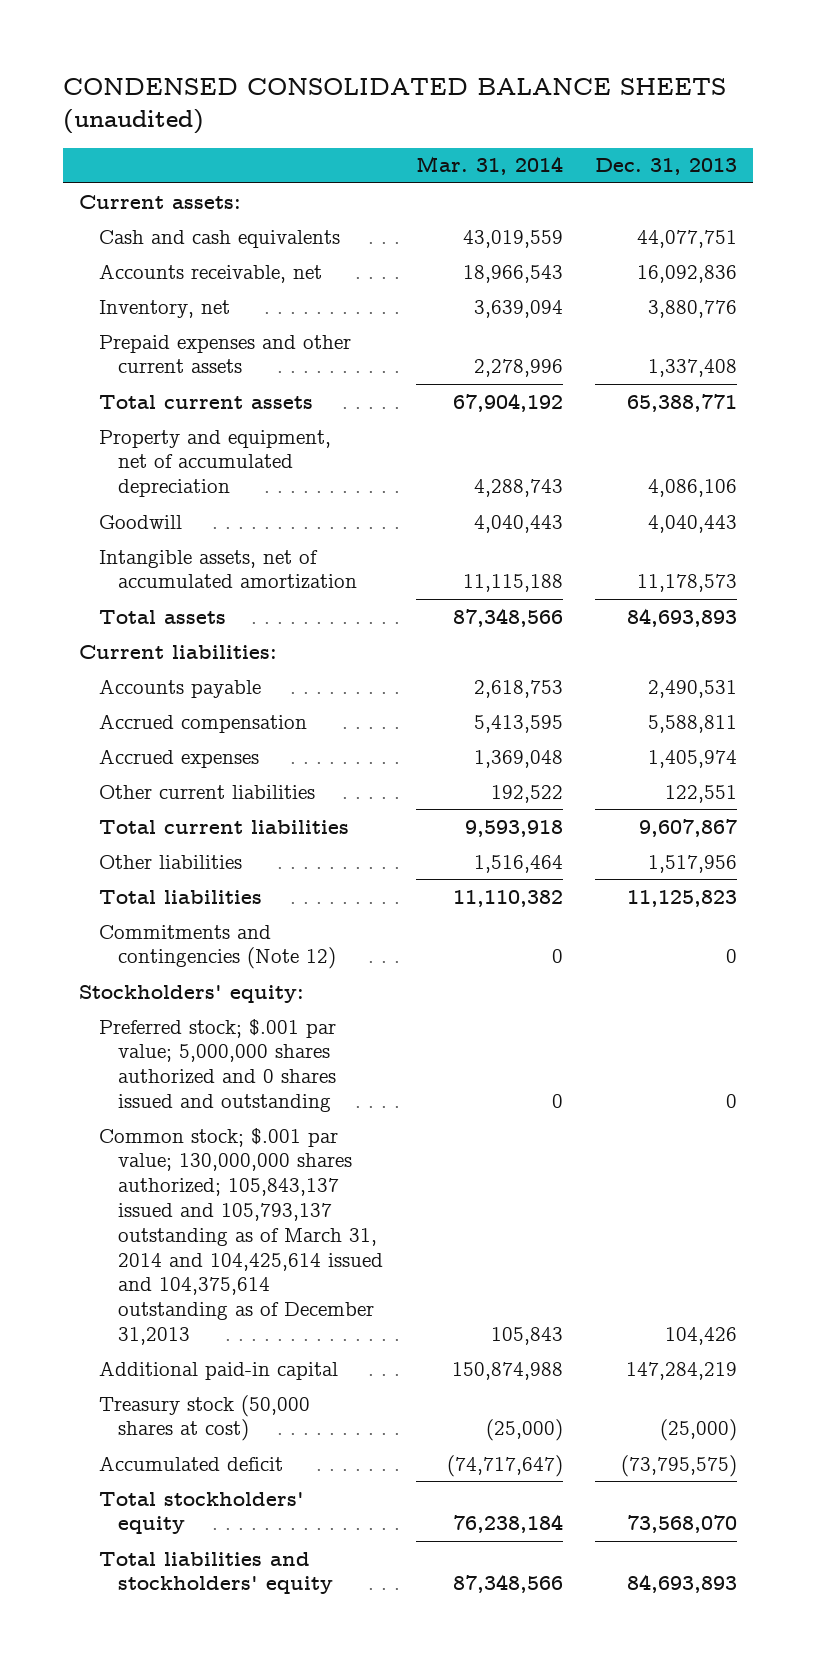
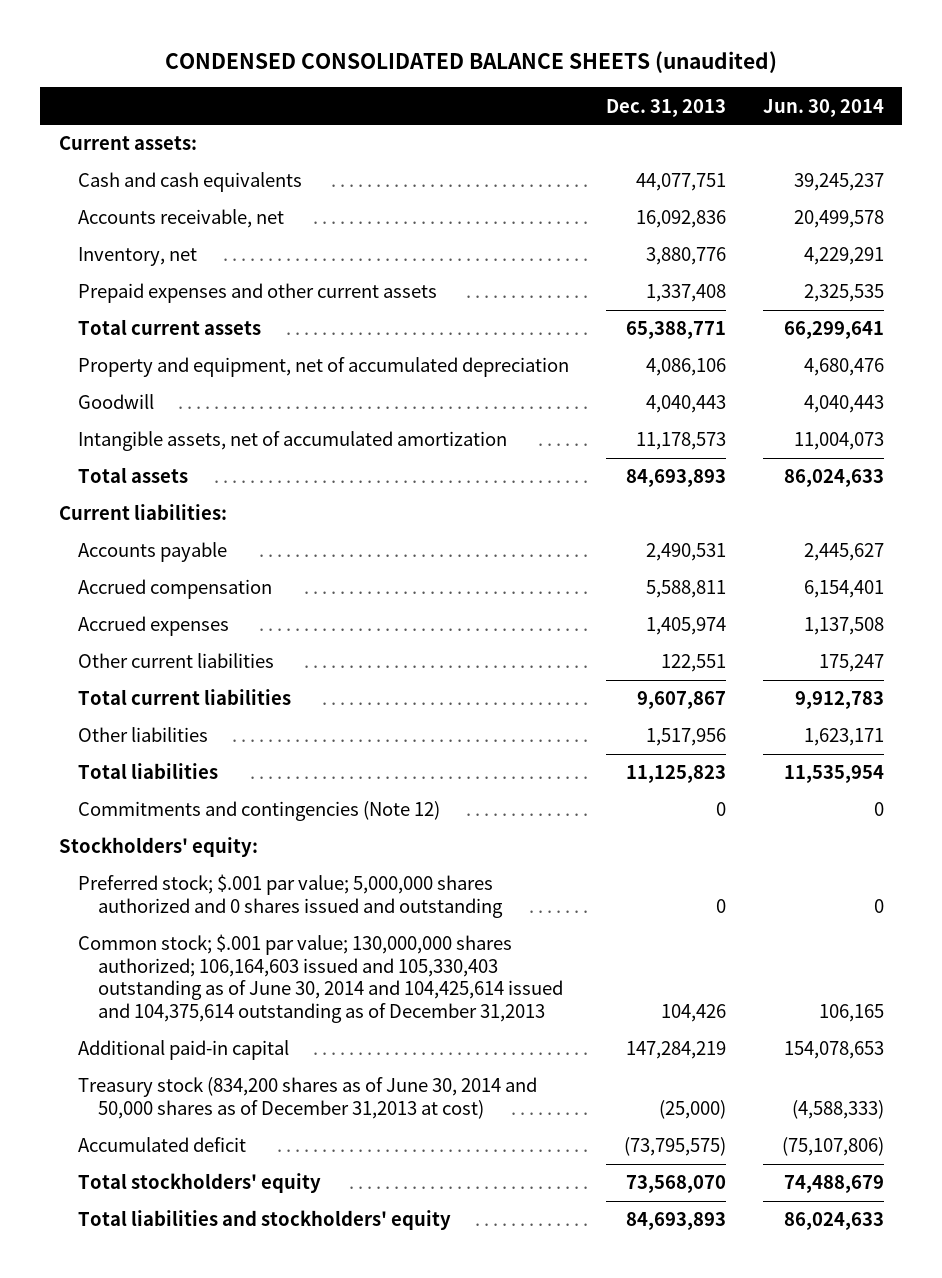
- | Mar. 31, 2014 | Dec. 31, 2013
+ | Dec. 31, 2013 | Jun. 30, 2014
- Common stock; $.001 par value; 130,000,000 shares authorized; 105,843,137 issued and 105,793,137 outstanding as of March 31, 2014 and 104,425,614 issued and 104,375,614 outstanding as of December 31,2013 | 105,843 | 104,426
+ Common stock; $.001 par value; 130,000,000 shares authorized; 106,164,603 issued and 105,330,403 outstanding as of June 30, 2014 and 104,425,614 issued and 104,375,614 outstanding as of December 31,2013 | 104,426 | 106,165
- Treasury stock (50,000 shares at cost) | (25,000) | (25,000)
+ Treasury stock (834,200 shares as of June 30, 2014 and 50,000 shares as of December 31,2013 at cost) | (25,000) | (4,588,333)

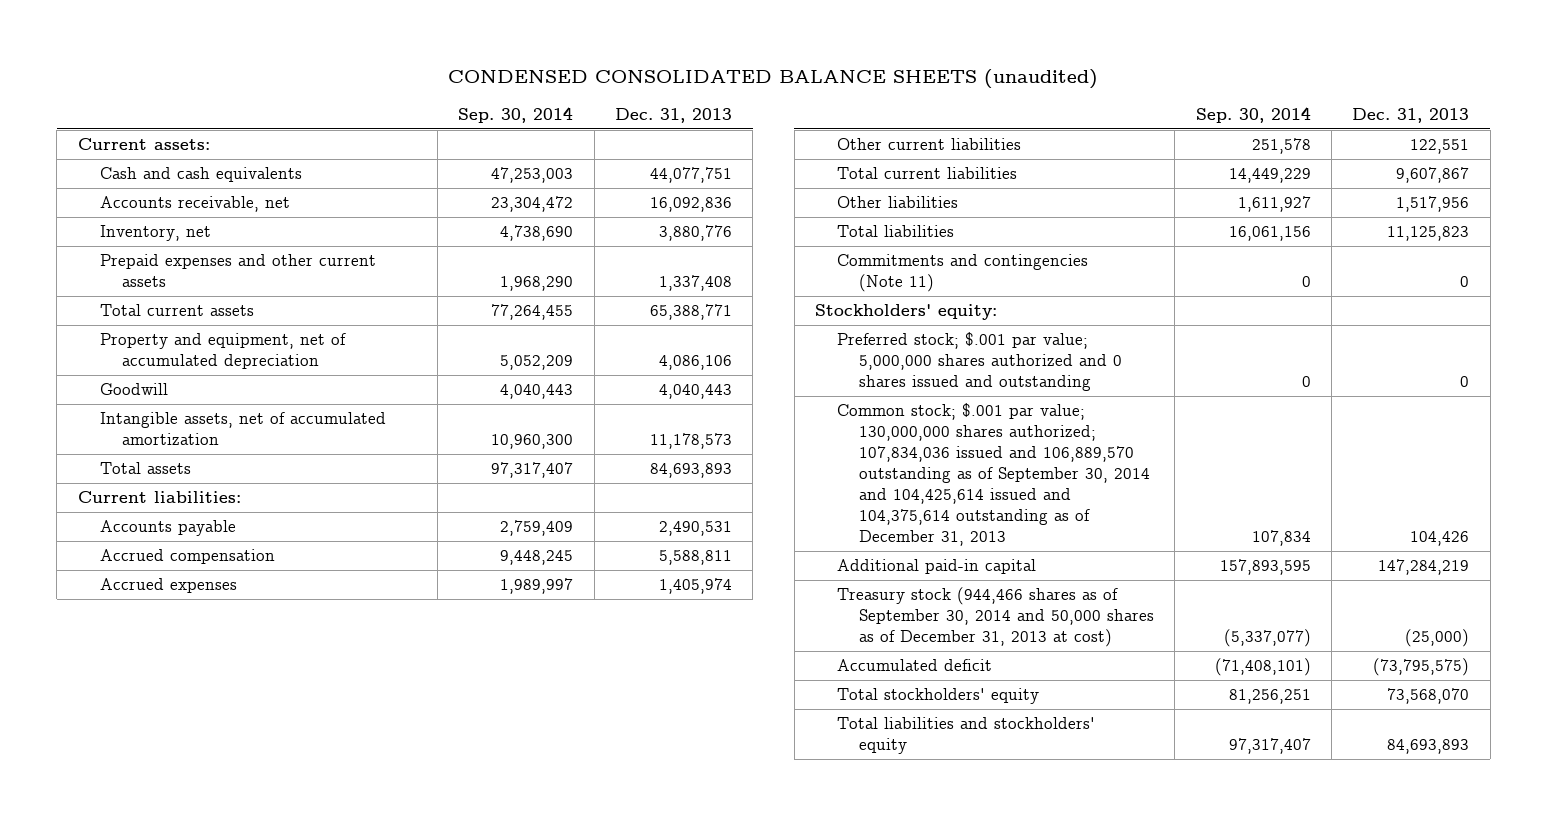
- | Dec. 31, 2013 | Jun. 30, 2014
+ | Sep. 30, 2014 | Dec. 31, 2013
- Commitments and contingencies (Note 12) | 0 | 0
+ Commitments and contingencies (Note 11) | 0 | 0
- Common stock; $.001 par value; 130,000,000 shares authorized; 106,164,603 issued and 105,330,403 outstanding as of June 30, 2014 and 104,425,614 issued and 104,375,614 outstanding as of December 31,2013 | 104,426 | 106,165
+ Common stock; $.001 par value; 130,000,000 shares authorized; 107,834,036 issued and 106,889,570 outstanding as of September 30, 2014 and 104,425,614 issued and 104,375,614 outstanding as of December 31, 2013 | 107,834 | 104,426
- Treasury stock (834,200 shares as of June 30, 2014 and 50,000 shares as of December 31,2013 at cost) | (25,000) | (4,588,333)
+ Treasury stock (944,466 shares as of September 30, 2014 and 50,000 shares as of December 31, 2013 at cost) | (5,337,077) | (25,000)

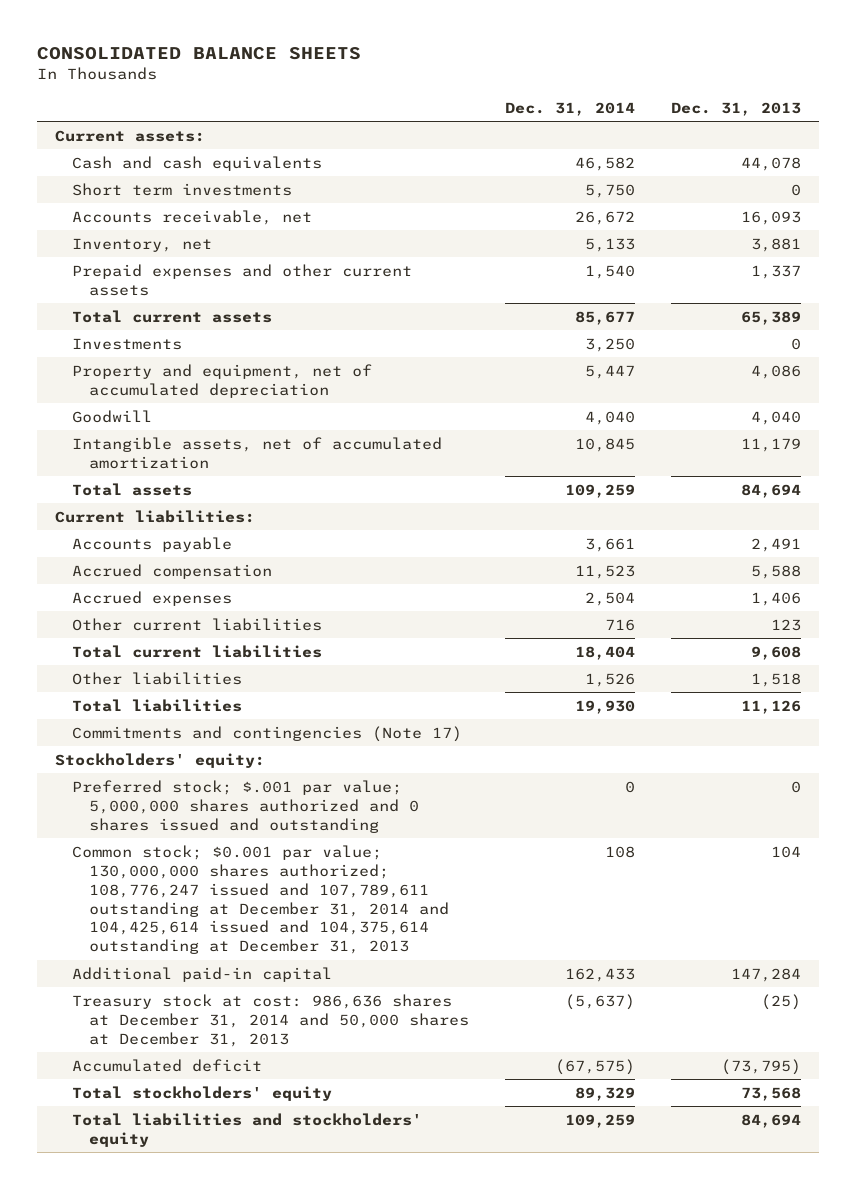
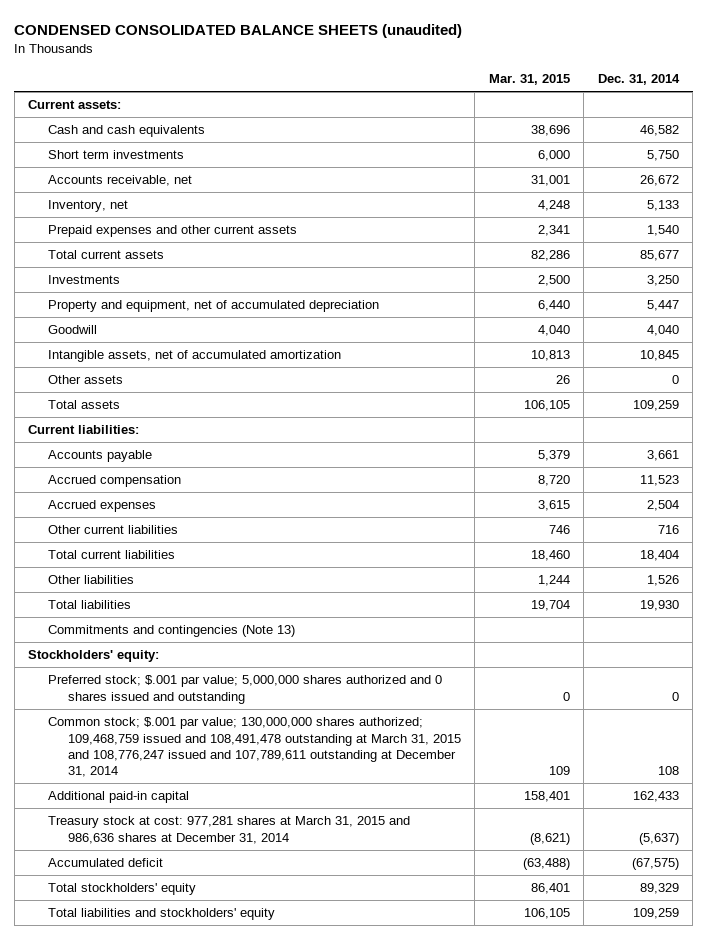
- CONSOLIDATED BALANCE SHEETS
+ CONDENSED CONSOLIDATED BALANCE SHEETS (unaudited)
- | Dec. 31, 2014 | Dec. 31, 2013
+ | Mar. 31, 2015 | Dec. 31, 2014
+ Other assets | 26 | 0
- Commitments and contingencies (Note 17)
+ Commitments and contingencies (Note 13)
- Common stock; $0.001 par value; 130,000,000 shares authorized; 108,776,247 issued and 107,789,611 outstanding at December 31, 2014 and 104,425,614 issued and 104,375,614 outstanding at December 31, 2013 | 108 | 104
+ Common stock; $.001 par value; 130,000,000 shares authorized; 109,468,759 issued and 108,491,478 outstanding at March 31, 2015 and 108,776,247 issued and 107,789,611 outstanding at December 31, 2014 | 109 | 108
- Treasury stock at cost: 986,636 shares at December 31, 2014 and 50,000 shares at December 31, 2013 | (5,637) | (25)
+ Treasury stock at cost: 977,281 shares at March 31, 2015 and 986,636 shares at December 31, 2014 | (8,621) | (5,637)

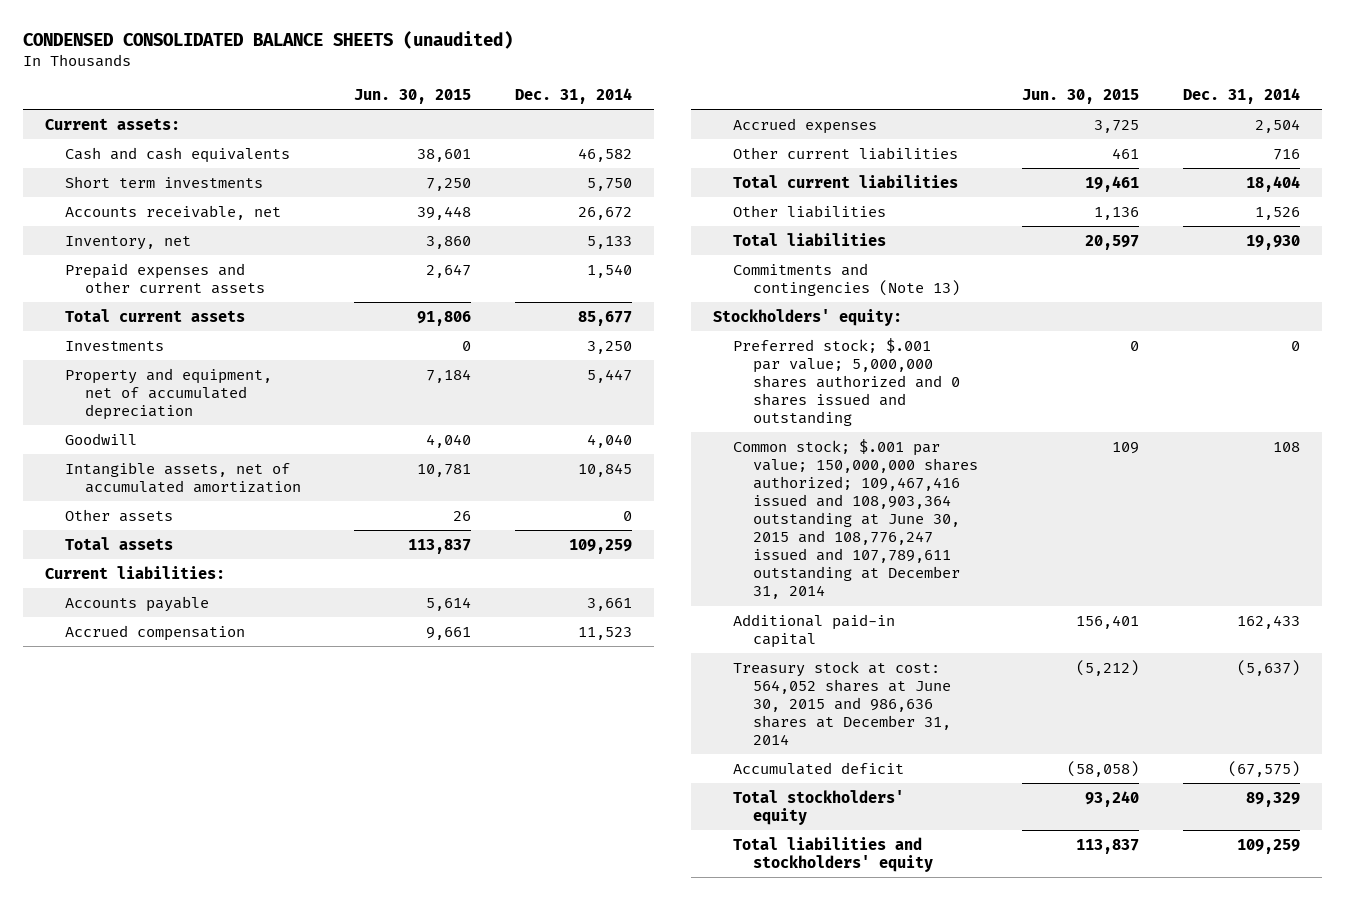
- | Mar. 31, 2015 | Dec. 31, 2014
+ | Jun. 30, 2015 | Dec. 31, 2014
- Common stock; $.001 par value; 130,000,000 shares authorized; 109,468,759 issued and 108,491,478 outstanding at March 31, 2015 and 108,776,247 issued and 107,789,611 outstanding at December 31, 2014 | 109 | 108
+ Common stock; $.001 par value; 150,000,000 shares authorized; 109,467,416 issued and 108,903,364 outstanding at June 30, 2015 and 108,776,247 issued and 107,789,611 outstanding at December 31, 2014 | 109 | 108
- Treasury stock at cost: 977,281 shares at March 31, 2015 and 986,636 shares at December 31, 2014 | (8,621) | (5,637)
+ Treasury stock at cost: 564,052 shares at June 30, 2015 and 986,636 shares at December 31, 2014 | (5,212) | (5,637)

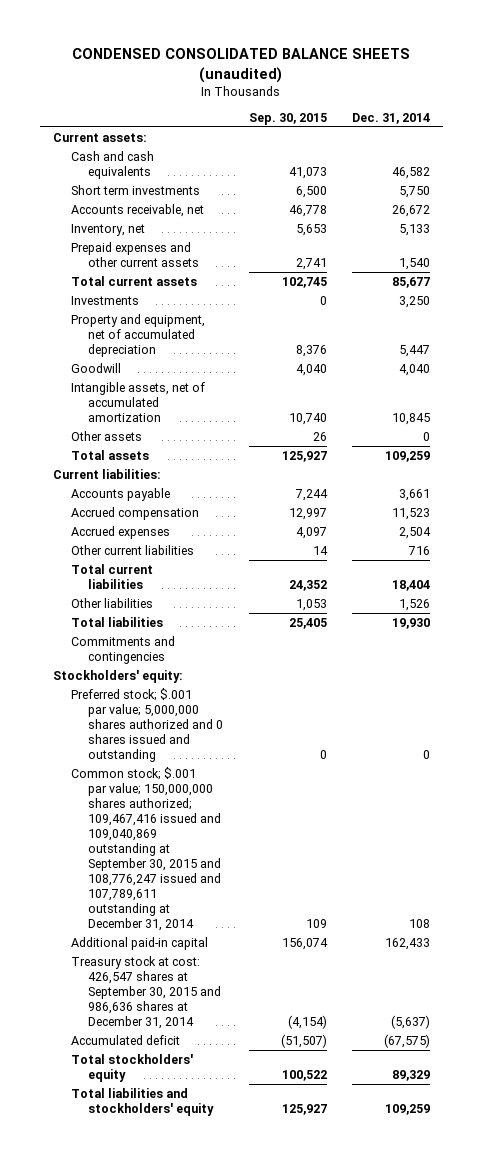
- | Jun. 30, 2015 | Dec. 31, 2014
+ | Sep. 30, 2015 | Dec. 31, 2014
- Commitments and contingencies (Note 13)
+ Commitments and contingencies
- Common stock; $.001 par value; 150,000,000 shares authorized; 109,467,416 issued and 108,903,364 outstanding at June 30, 2015 and 108,776,247 issued and 107,789,611 outstanding at December 31, 2014 | 109 | 108
+ Common stock; $.001 par value; 150,000,000 shares authorized; 109,467,416 issued and 109,040,869 outstanding at September 30, 2015 and 108,776,247 issued and 107,789,611 outstanding at December 31, 2014 | 109 | 108
- Treasury stock at cost: 564,052 shares at June 30, 2015 and 986,636 shares at December 31, 2014 | (5,212) | (5,637)
+ Treasury stock at cost: 426,547 shares at September 30, 2015 and 986,636 shares at December 31, 2014 | (4,154) | (5,637)

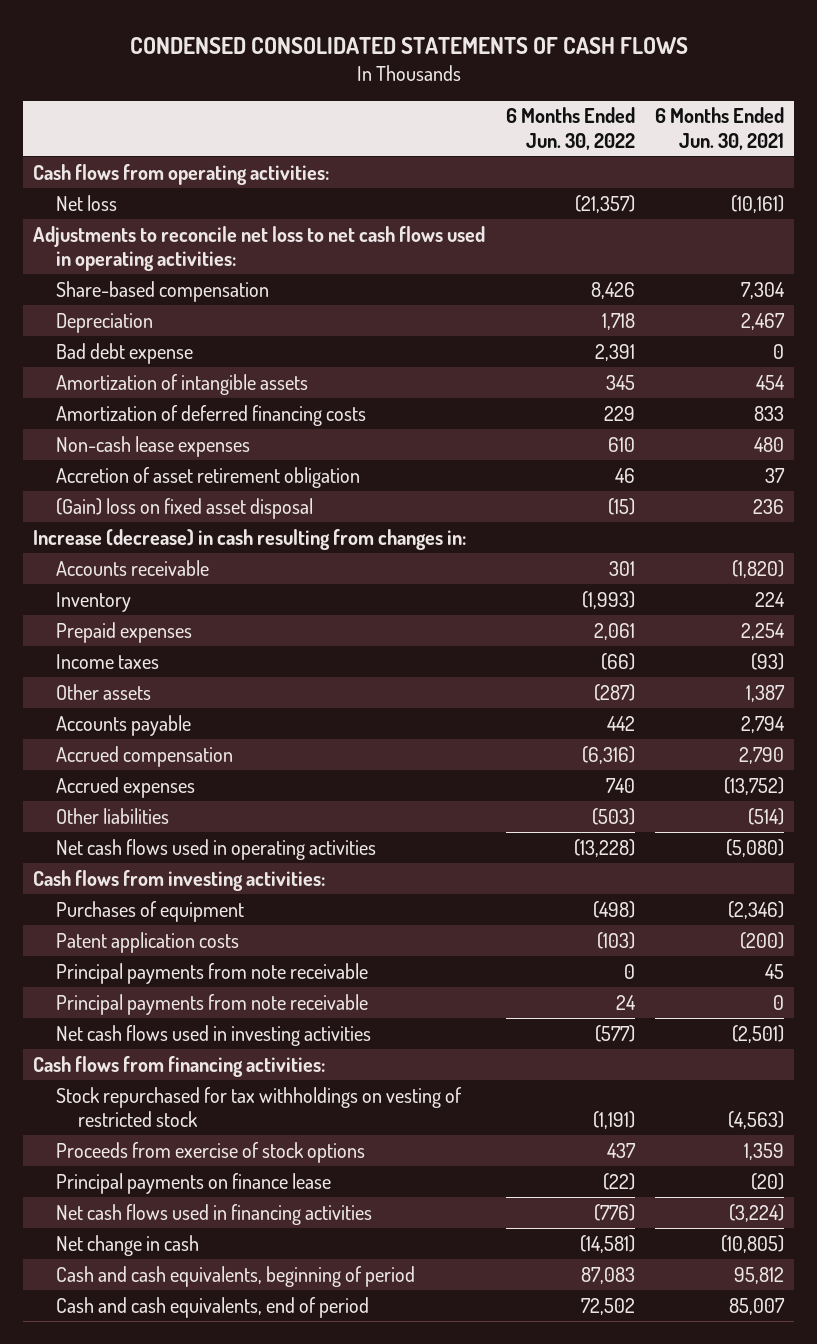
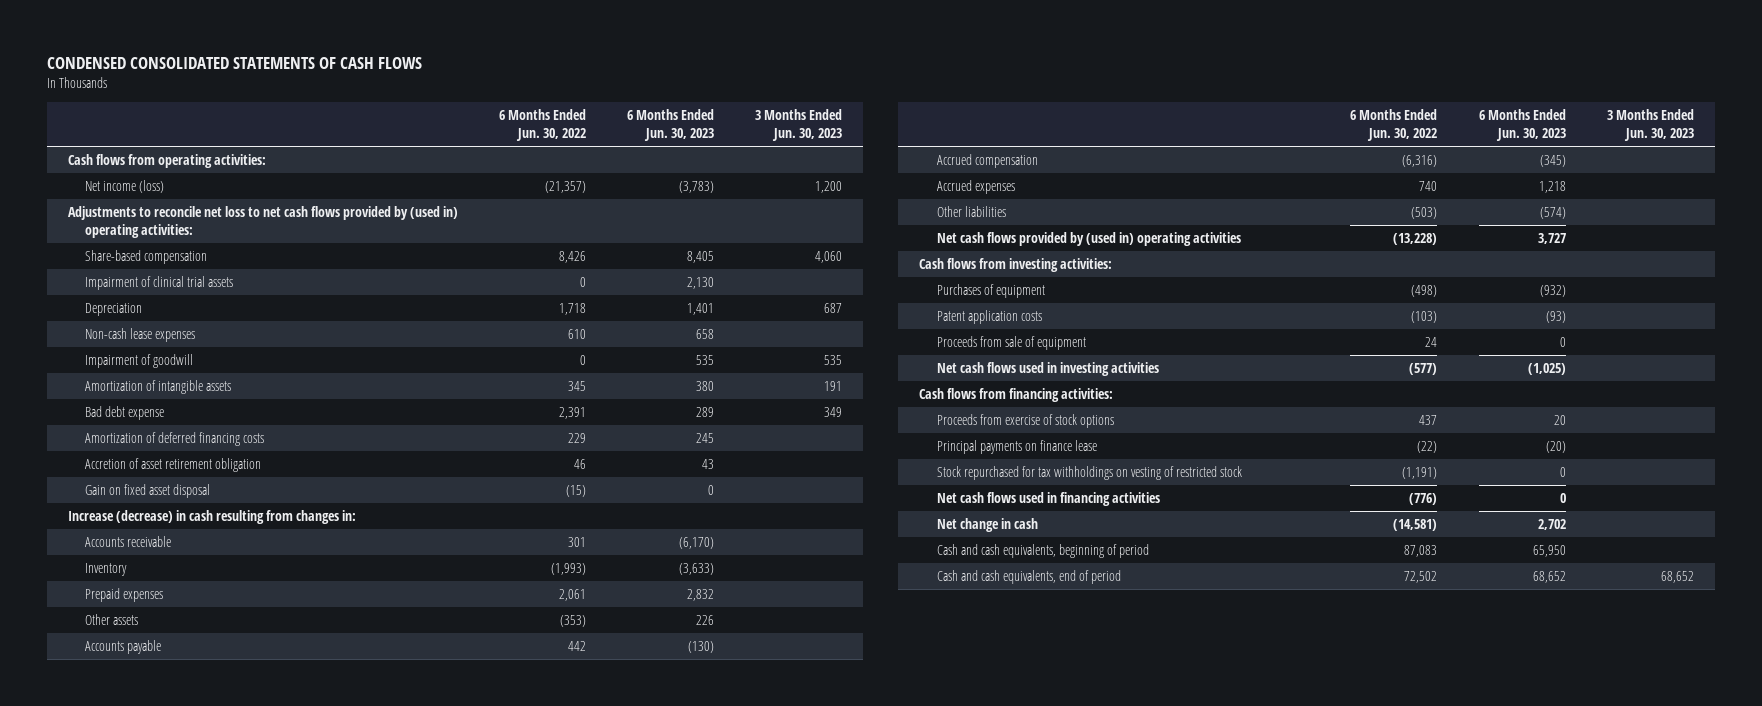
- | 6 Months Ended Jun. 30, 2022 | 6 Months Ended Jun. 30, 2021
+ | 6 Months Ended Jun. 30, 2022 | 6 Months Ended Jun. 30, 2023 | 3 Months Ended Jun. 30, 2023
- Net loss | (21,357) | (10,161)
- Adjustments to reconcile net loss to net cash flows used in operating activities:
+ Net income (loss) | (21,357) | (3,783) | 1,200
+ Adjustments to reconcile net loss to net cash flows provided by (used in) operating activities:
+ Impairment of clinical trial assets | 0 | 2,130 |
moved up: Non-cash lease expenses | 610 | 658 |
+ Impairment of goodwill | 0 | 535 | 535
moved down: Bad debt expense | 2,391 | 289 | 349
- (Gain) loss on fixed asset disposal | (15) | 236
+ Gain on fixed asset disposal | (15) | 0 |
- Income taxes | (66) | (93)
- Other assets | (287) | 1,387
+ Other assets | (353) | 226 |
- Net cash flows used in operating activities | (13,228) | (5,080)
+ Net cash flows provided by (used in) operating activities | (13,228) | 3,727 |
- Principal payments from note receivable | 0 | 45
- Principal payments from note receivable | 24 | 0
+ Proceeds from sale of equipment | 24 | 0 |
moved down: Stock repurchased for tax withholdings on vesting of restricted stock | (1,191) | 0 |

